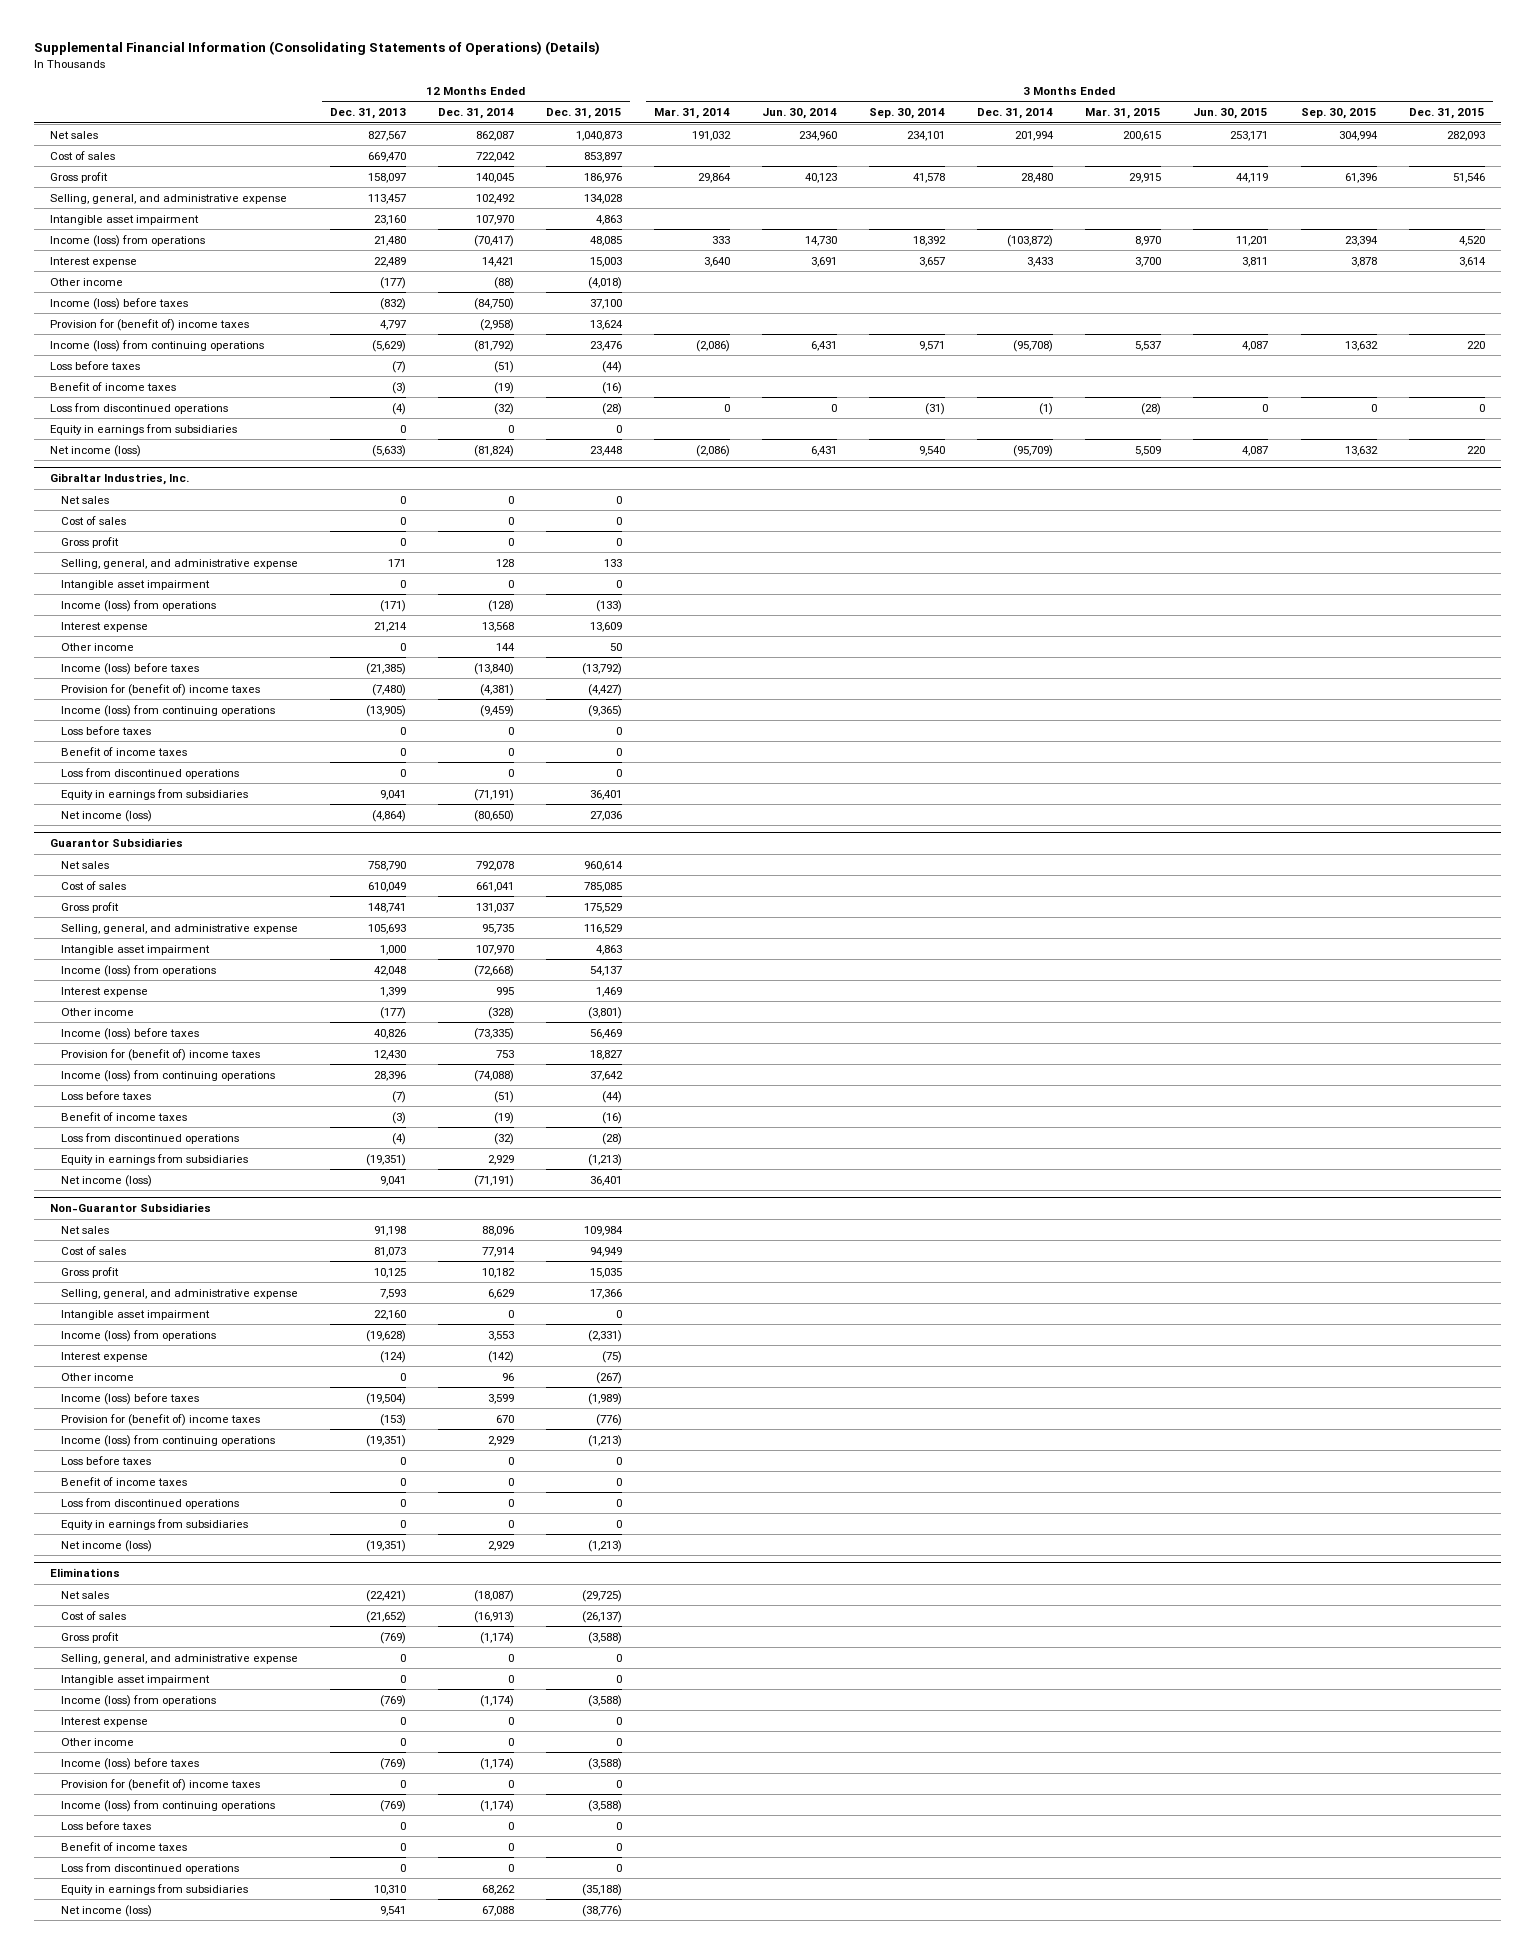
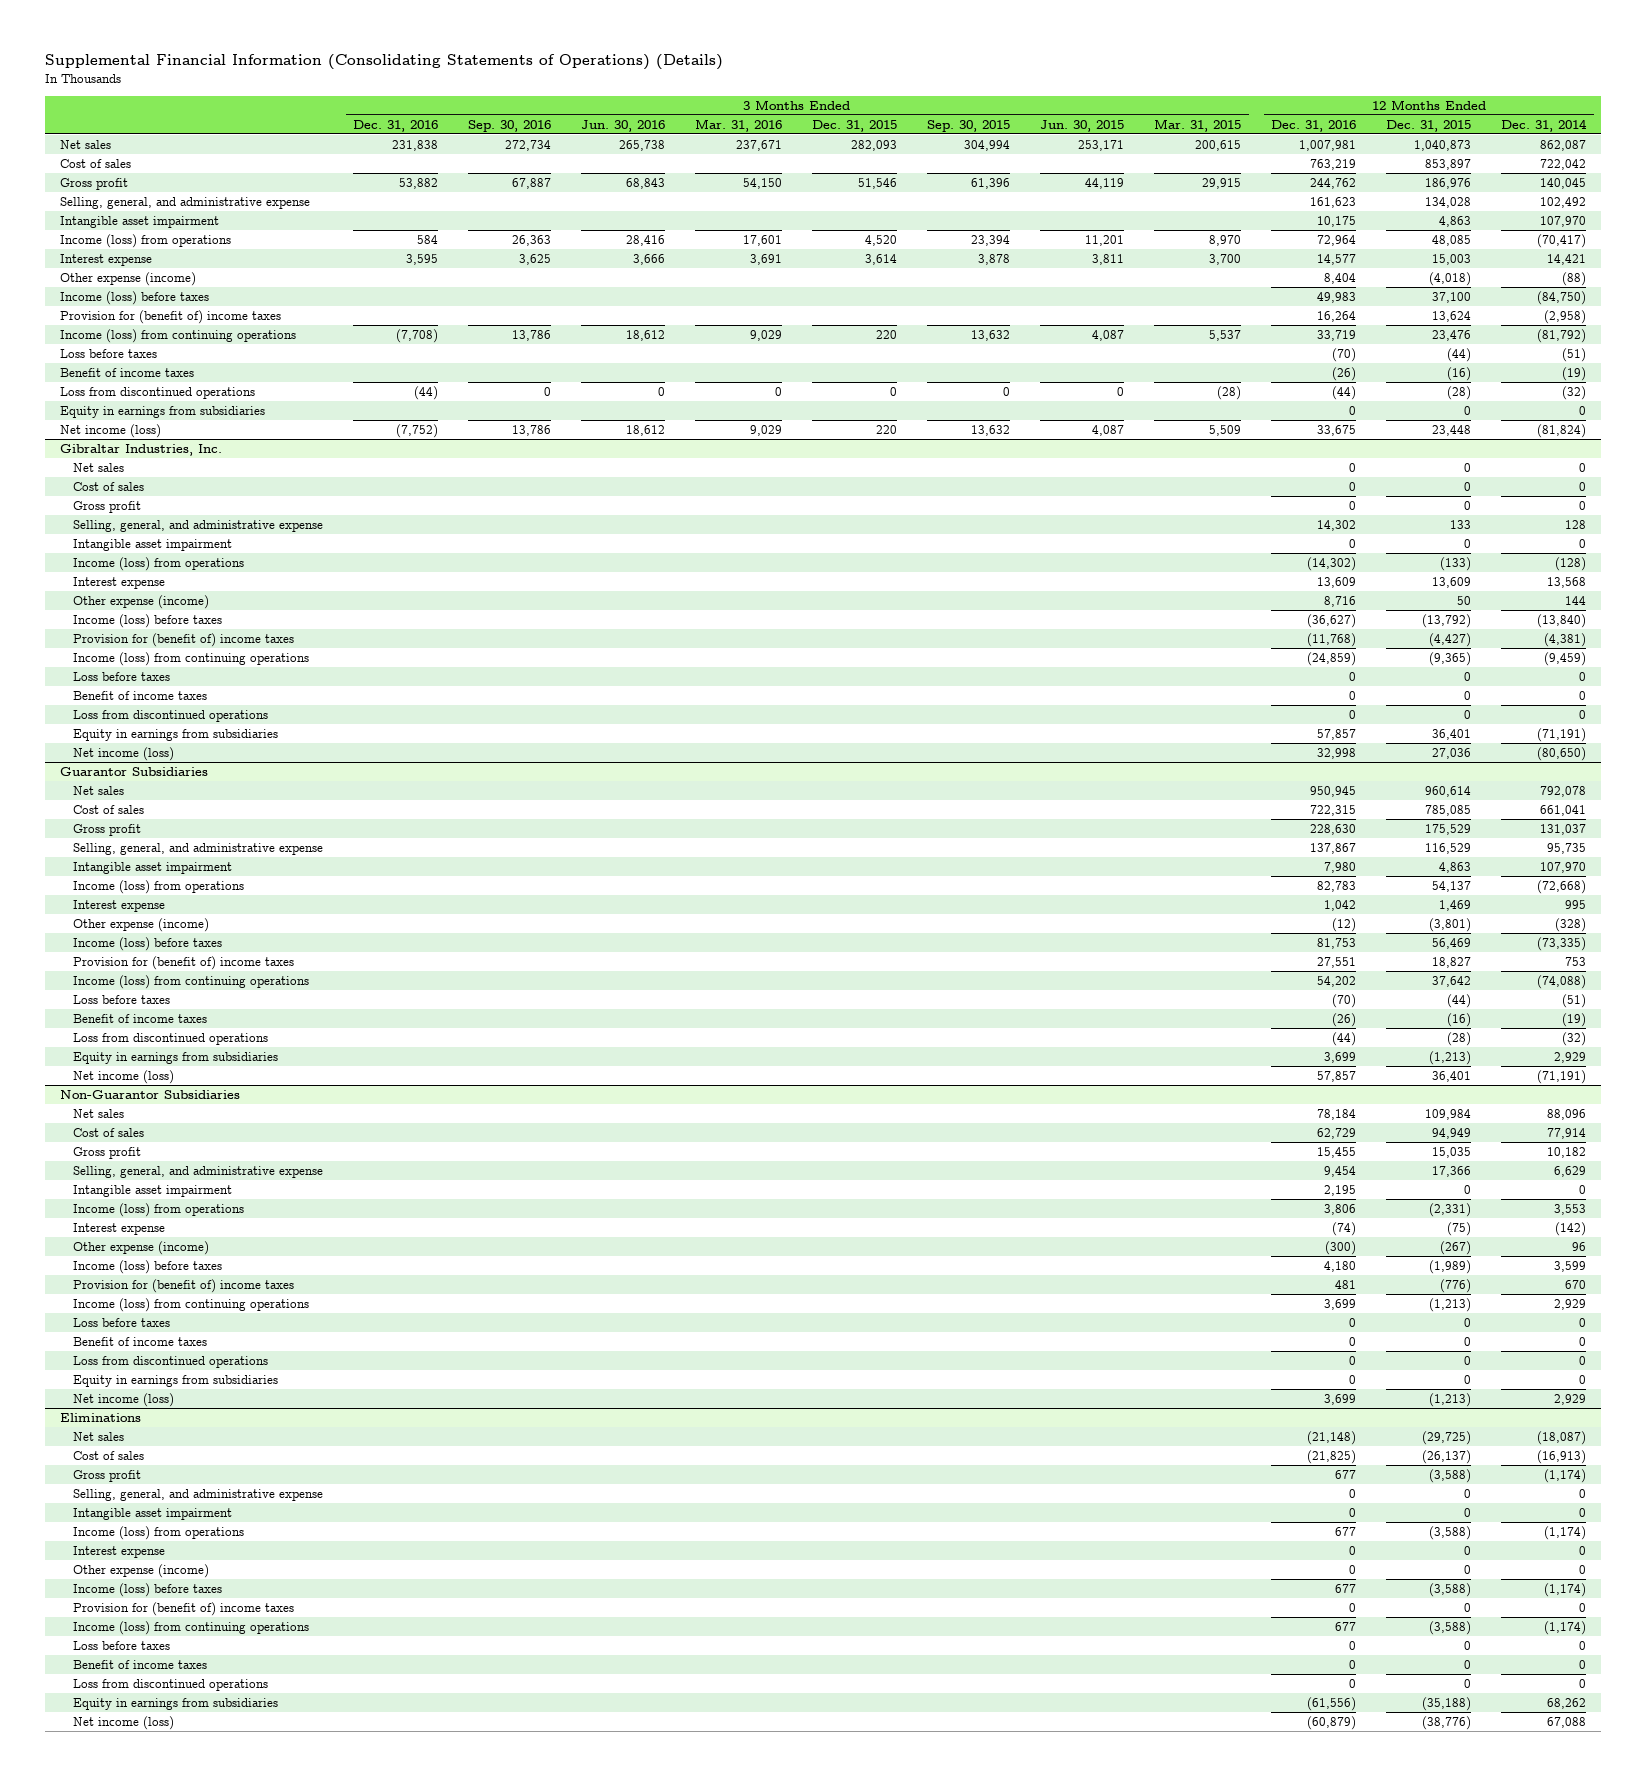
- | 12 Months Ended Dec. 31, 2013 | 12 Months Ended Dec. 31, 2014 | 12 Months Ended Dec. 31, 2015 | 3 Months Ended Mar. 31, 2014 | 3 Months Ended Jun. 30, 2014 | 3 Months Ended Sep. 30, 2014 | 3 Months Ended Dec. 31, 2014 | 3 Months Ended Mar. 31, 2015 | 3 Months Ended Jun. 30, 2015 | 3 Months Ended Sep. 30, 2015 | 3 Months Ended Dec. 31, 2015
+ | 3 Months Ended Dec. 31, 2016 | 3 Months Ended Sep. 30, 2016 | 3 Months Ended Jun. 30, 2016 | 3 Months Ended Mar. 31, 2016 | 3 Months Ended Dec. 31, 2015 | 3 Months Ended Sep. 30, 2015 | 3 Months Ended Jun. 30, 2015 | 3 Months Ended Mar. 31, 2015 | 12 Months Ended Dec. 31, 2016 | 12 Months Ended Dec. 31, 2015 | 12 Months Ended Dec. 31, 2014
- Other income | (177) | (88) | (4,018) | | | | | | | |
+ Other expense (income) | | | | | | | | | 8,404 | (4,018) | (88)
@ Gibraltar Industries, Inc.
- Other income | 0 | 144 | 50 | | | | | | | |
+ Other expense (income) | | | | | | | | | 8,716 | 50 | 144
@ Guarantor Subsidiaries
- Other income | (177) | (328) | (3,801) | | | | | | | |
+ Other expense (income) | | | | | | | | | (12) | (3,801) | (328)
@ Non-Guarantor Subsidiaries
- Other income | 0 | 96 | (267) | | | | | | | |
+ Other expense (income) | | | | | | | | | (300) | (267) | 96
@ Eliminations
- Other income | 0 | 0 | 0 | | | | | | | |
+ Other expense (income) | | | | | | | | | 0 | 0 | 0

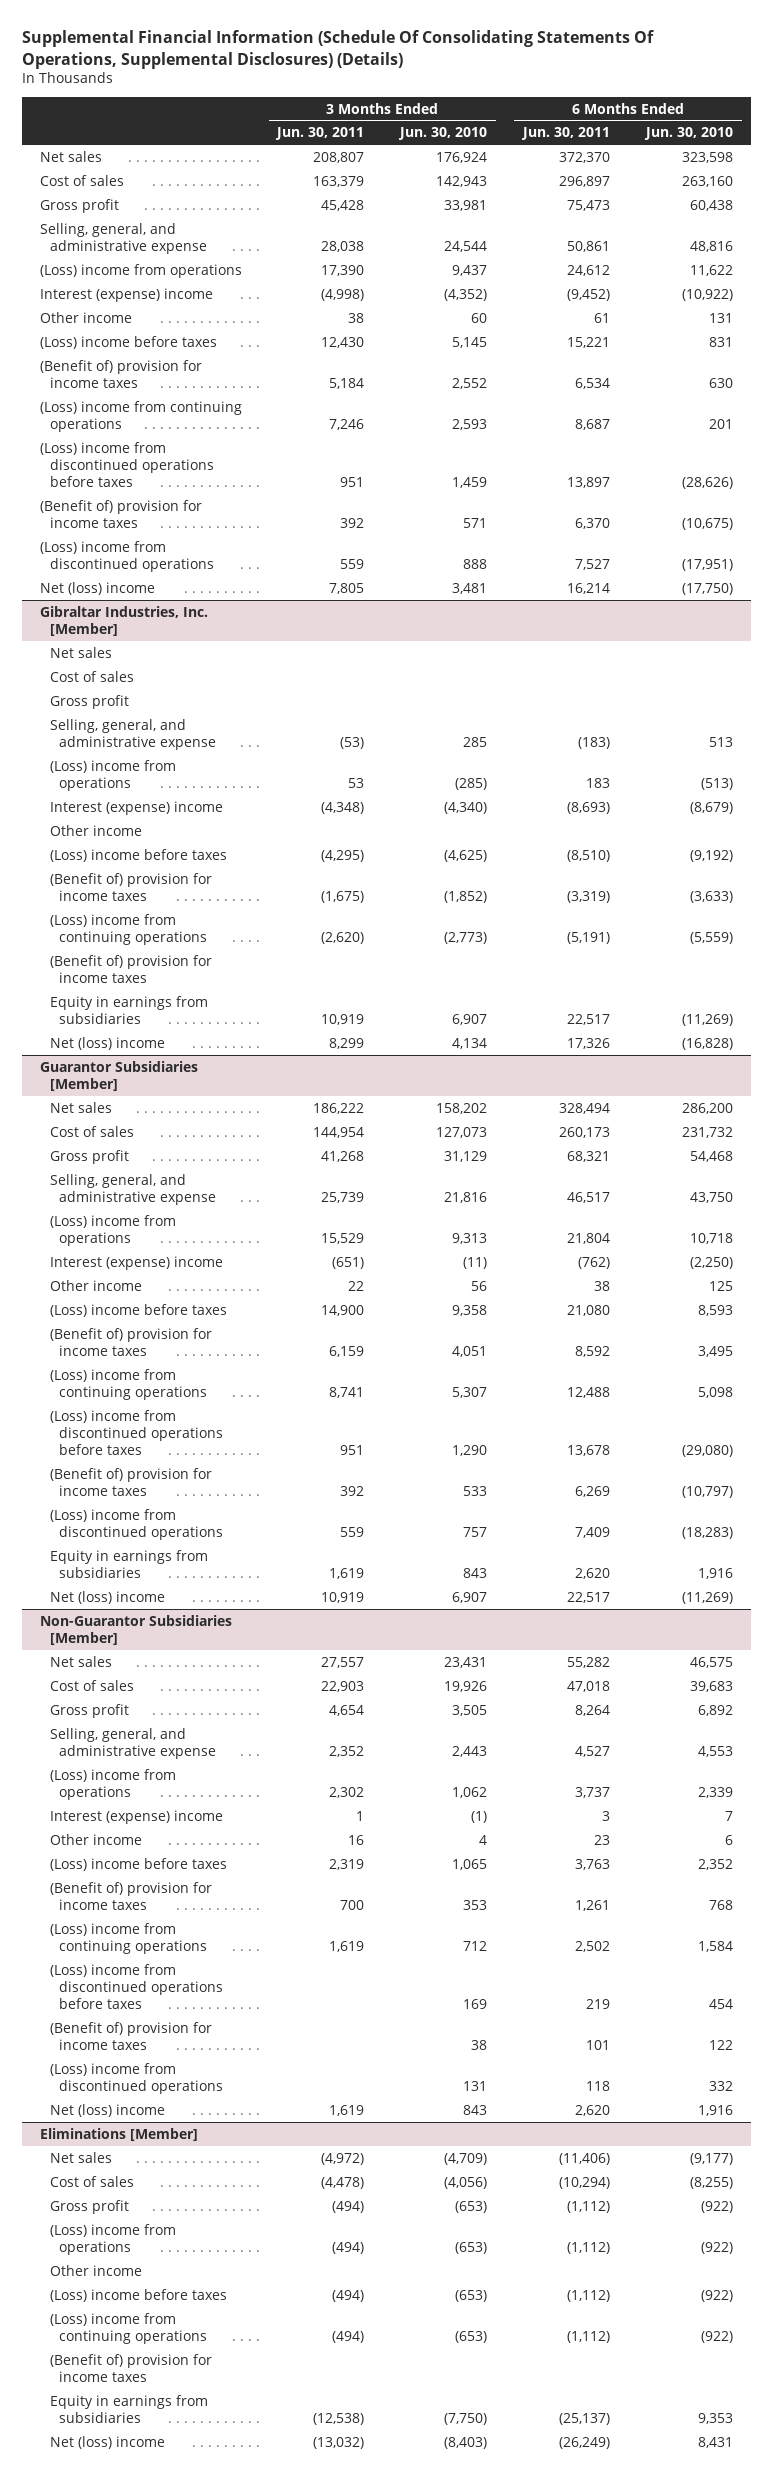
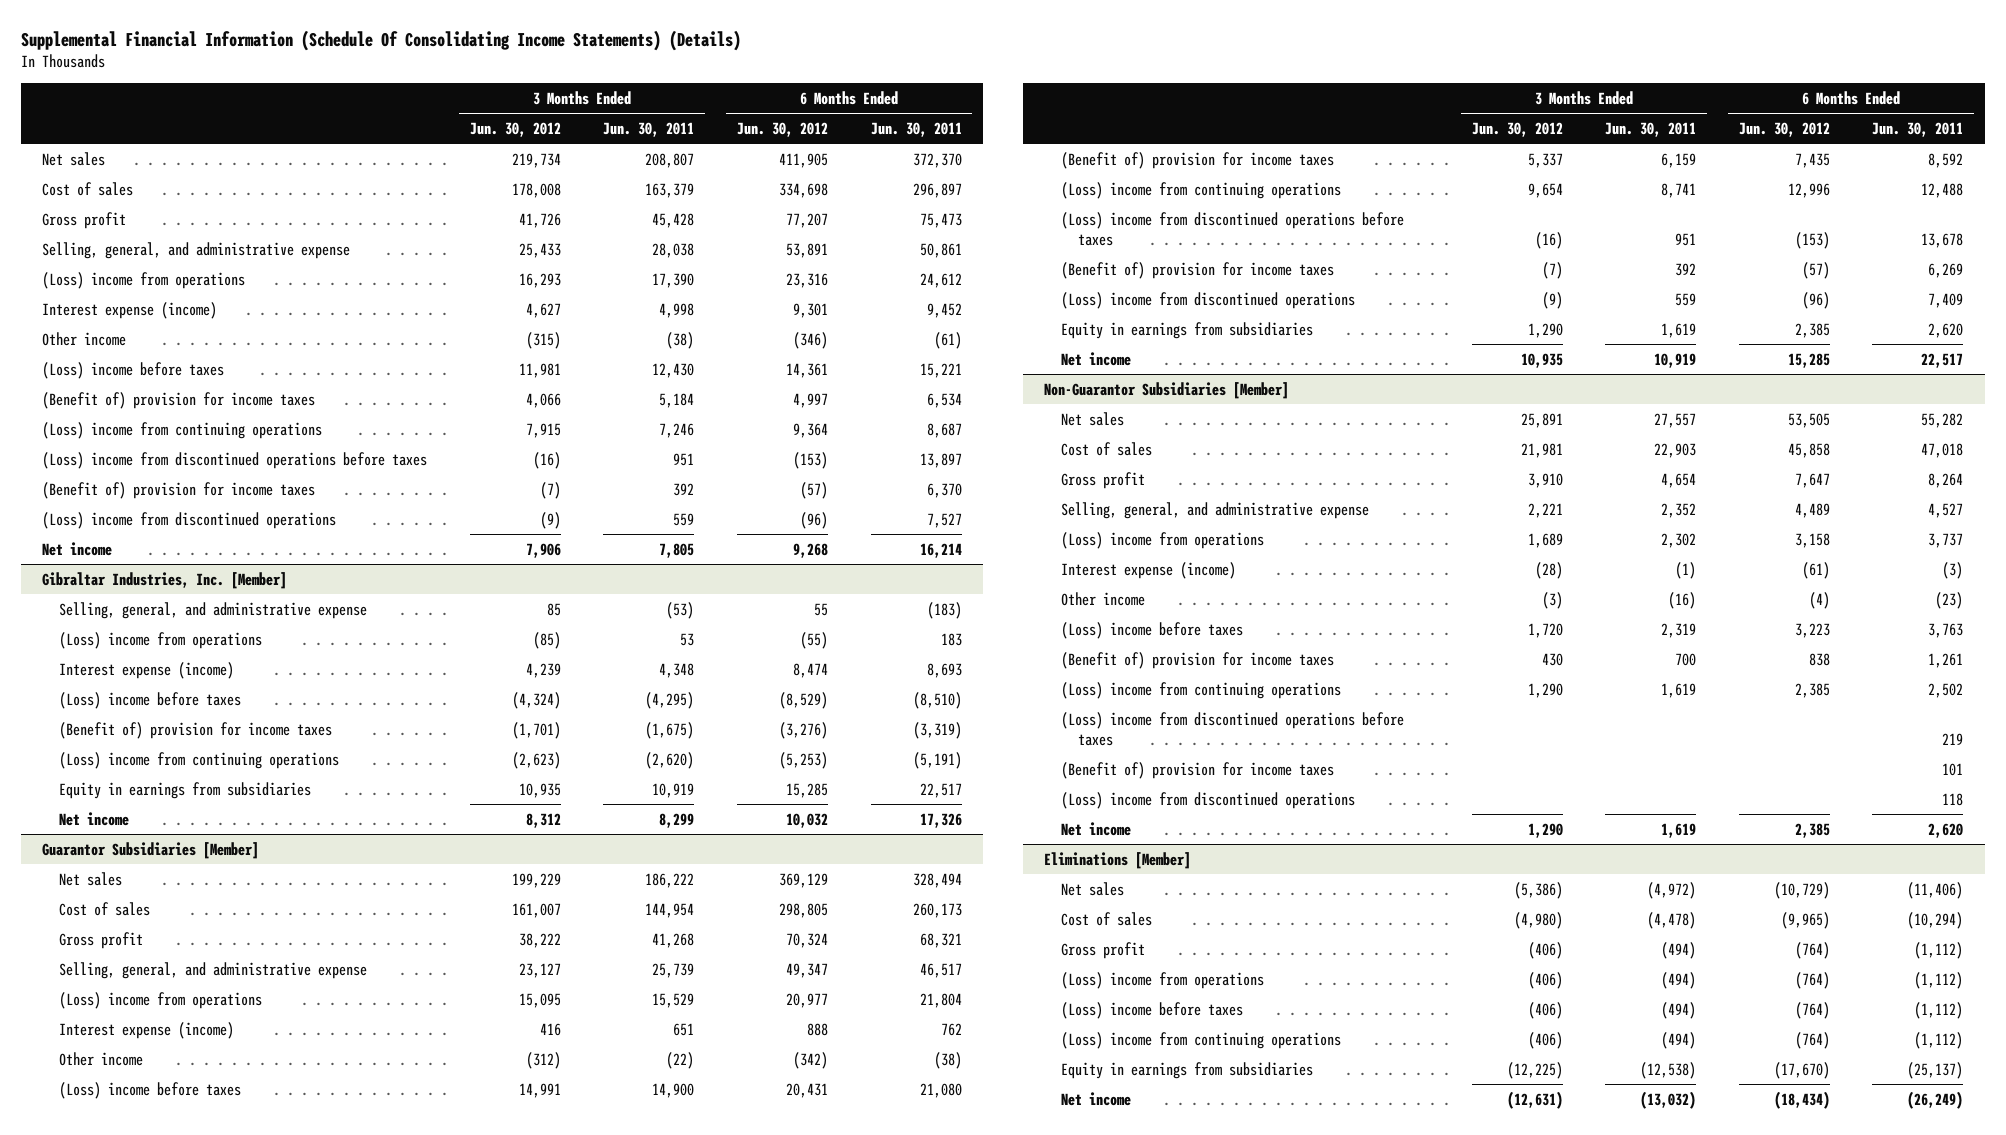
- Supplemental Financial Information (Schedule Of Consolidating Statements Of Operations, Supplemental Disclosures) (Details)
+ Supplemental Financial Information (Schedule Of Consolidating Income Statements) (Details)
- | 3 Months Ended Jun. 30, 2011 | 3 Months Ended Jun. 30, 2010 | 6 Months Ended Jun. 30, 2011 | 6 Months Ended Jun. 30, 2010
+ | 3 Months Ended Jun. 30, 2012 | 3 Months Ended Jun. 30, 2011 | 6 Months Ended Jun. 30, 2012 | 6 Months Ended Jun. 30, 2011
- Interest (expense) income | (4,998) | (4,352) | (9,452) | (10,922)
- Other income | 38 | 60 | 61 | 131
+ Interest expense (income) | 4,627 | 4,998 | 9,301 | 9,452
+ Other income | (315) | (38) | (346) | (61)
- Net (loss) income | 7,805 | 3,481 | 16,214 | (17,750)
+ Net income | 7,906 | 7,805 | 9,268 | 16,214
@ Gibraltar Industries, Inc. [Member]
- Net sales
- Cost of sales
- Gross profit
- Interest (expense) income | (4,348) | (4,340) | (8,693) | (8,679)
- Other income
+ Interest expense (income) | 4,239 | 4,348 | 8,474 | 8,693
- (Benefit of) provision for income taxes
- Net (loss) income | 8,299 | 4,134 | 17,326 | (16,828)
+ Net income | 8,312 | 8,299 | 10,032 | 17,326
@ Guarantor Subsidiaries [Member]
- Interest (expense) income | (651) | (11) | (762) | (2,250)
- Other income | 22 | 56 | 38 | 125
+ Interest expense (income) | 416 | 651 | 888 | 762
+ Other income | (312) | (22) | (342) | (38)
- Net (loss) income | 10,919 | 6,907 | 22,517 | (11,269)
+ Net income | 10,935 | 10,919 | 15,285 | 22,517
@ Non-Guarantor Subsidiaries [Member]
- Interest (expense) income | 1 | (1) | 3 | 7
- Other income | 16 | 4 | 23 | 6
+ Interest expense (income) | (28) | (1) | (61) | (3)
+ Other income | (3) | (16) | (4) | (23)
- Net (loss) income | 1,619 | 843 | 2,620 | 1,916
+ Net income | 1,290 | 1,619 | 2,385 | 2,620
@ Eliminations [Member]
- Other income
- (Benefit of) provision for income taxes
- Net (loss) income | (13,032) | (8,403) | (26,249) | 8,431
+ Net income | (12,631) | (13,032) | (18,434) | (26,249)

